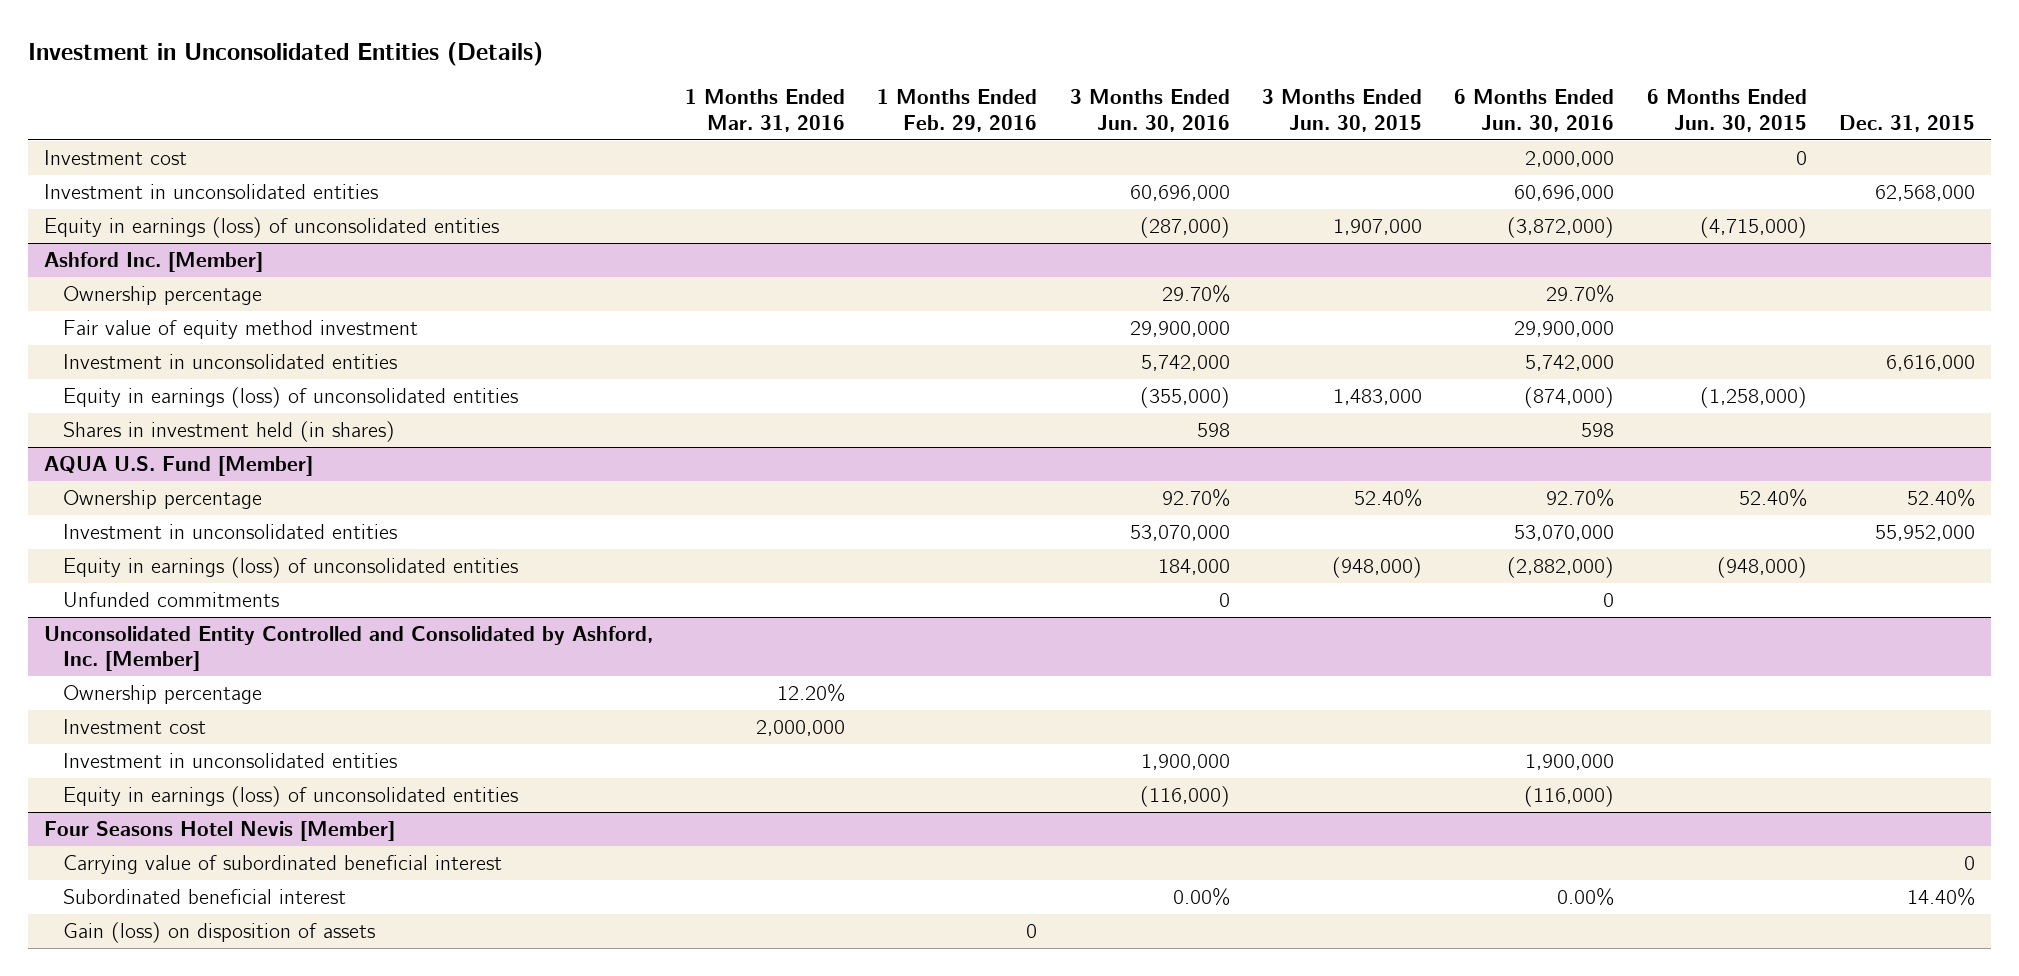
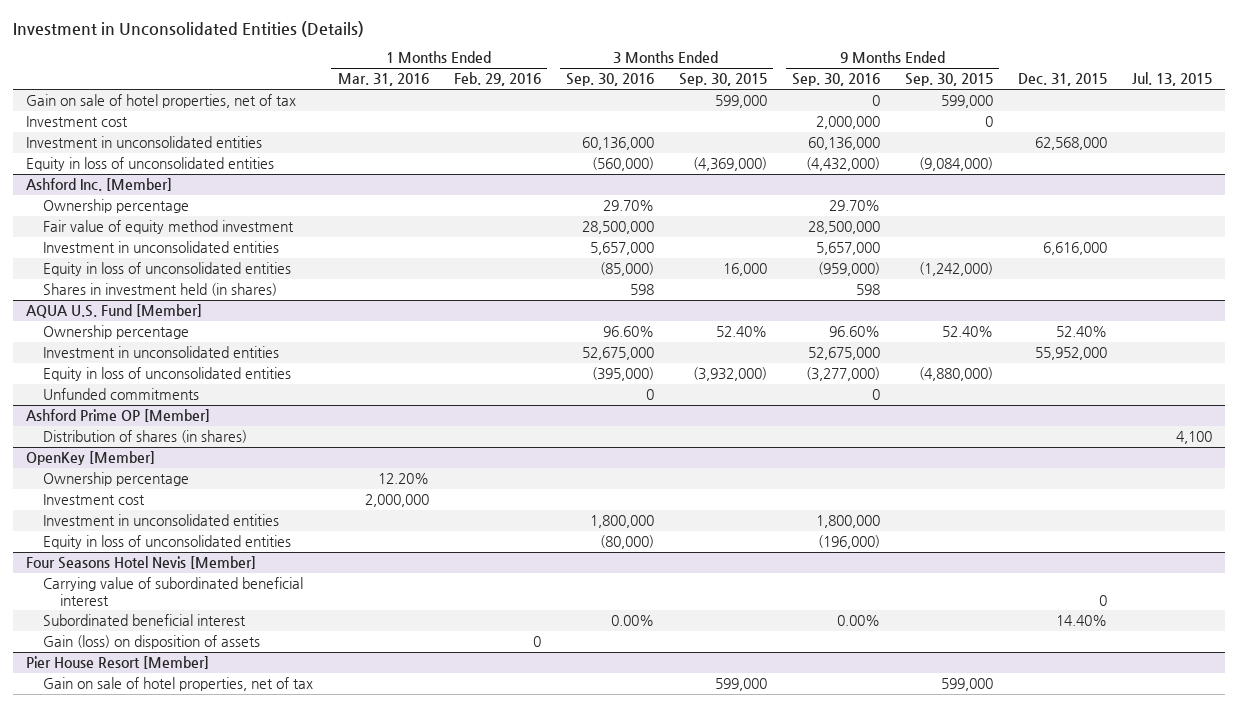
- | 1 Months Ended Mar. 31, 2016 | 1 Months Ended Feb. 29, 2016 | 3 Months Ended Jun. 30, 2016 | 3 Months Ended Jun. 30, 2015 | 6 Months Ended Jun. 30, 2016 | 6 Months Ended Jun. 30, 2015 | Dec. 31, 2015
+ | 1 Months Ended Mar. 31, 2016 | 1 Months Ended Feb. 29, 2016 | 3 Months Ended Sep. 30, 2016 | 3 Months Ended Sep. 30, 2015 | 9 Months Ended Sep. 30, 2016 | 9 Months Ended Sep. 30, 2015 | Dec. 31, 2015 | Jul. 13, 2015
+ Gain on sale of hotel properties, net of tax | | | | 599,000 | 0 | 599,000 | |
- Equity in earnings (loss) of unconsolidated entities | | | (287,000) | 1,907,000 | (3,872,000) | (4,715,000) |
+ Equity in loss of unconsolidated entities | | | (560,000) | (4,369,000) | (4,432,000) | (9,084,000) | |
@ Ashford Inc. [Member]
- Equity in earnings (loss) of unconsolidated entities | | | (355,000) | 1,483,000 | (874,000) | (1,258,000) |
+ Equity in loss of unconsolidated entities | | | (85,000) | 16,000 | (959,000) | (1,242,000) | |
@ AQUA U.S. Fund [Member]
- Equity in earnings (loss) of unconsolidated entities | | | 184,000 | (948,000) | (2,882,000) | (948,000) |
+ Equity in loss of unconsolidated entities | | | (395,000) | (3,932,000) | (3,277,000) | (4,880,000) | |
- Unconsolidated Entity Controlled and Consolidated by Ashford, Inc. [Member]
+ Ashford Prime OP [Member]
+ Distribution of shares (in shares) | | | | | | | | 4,100
+ OpenKey [Member]
- Equity in earnings (loss) of unconsolidated entities | | | (116,000) | | (116,000) | |
+ Equity in loss of unconsolidated entities | | | (80,000) | | (196,000) | | |
+ Pier House Resort [Member]
+ Gain on sale of hotel properties, net of tax | | | | 599,000 | | 599,000 | |

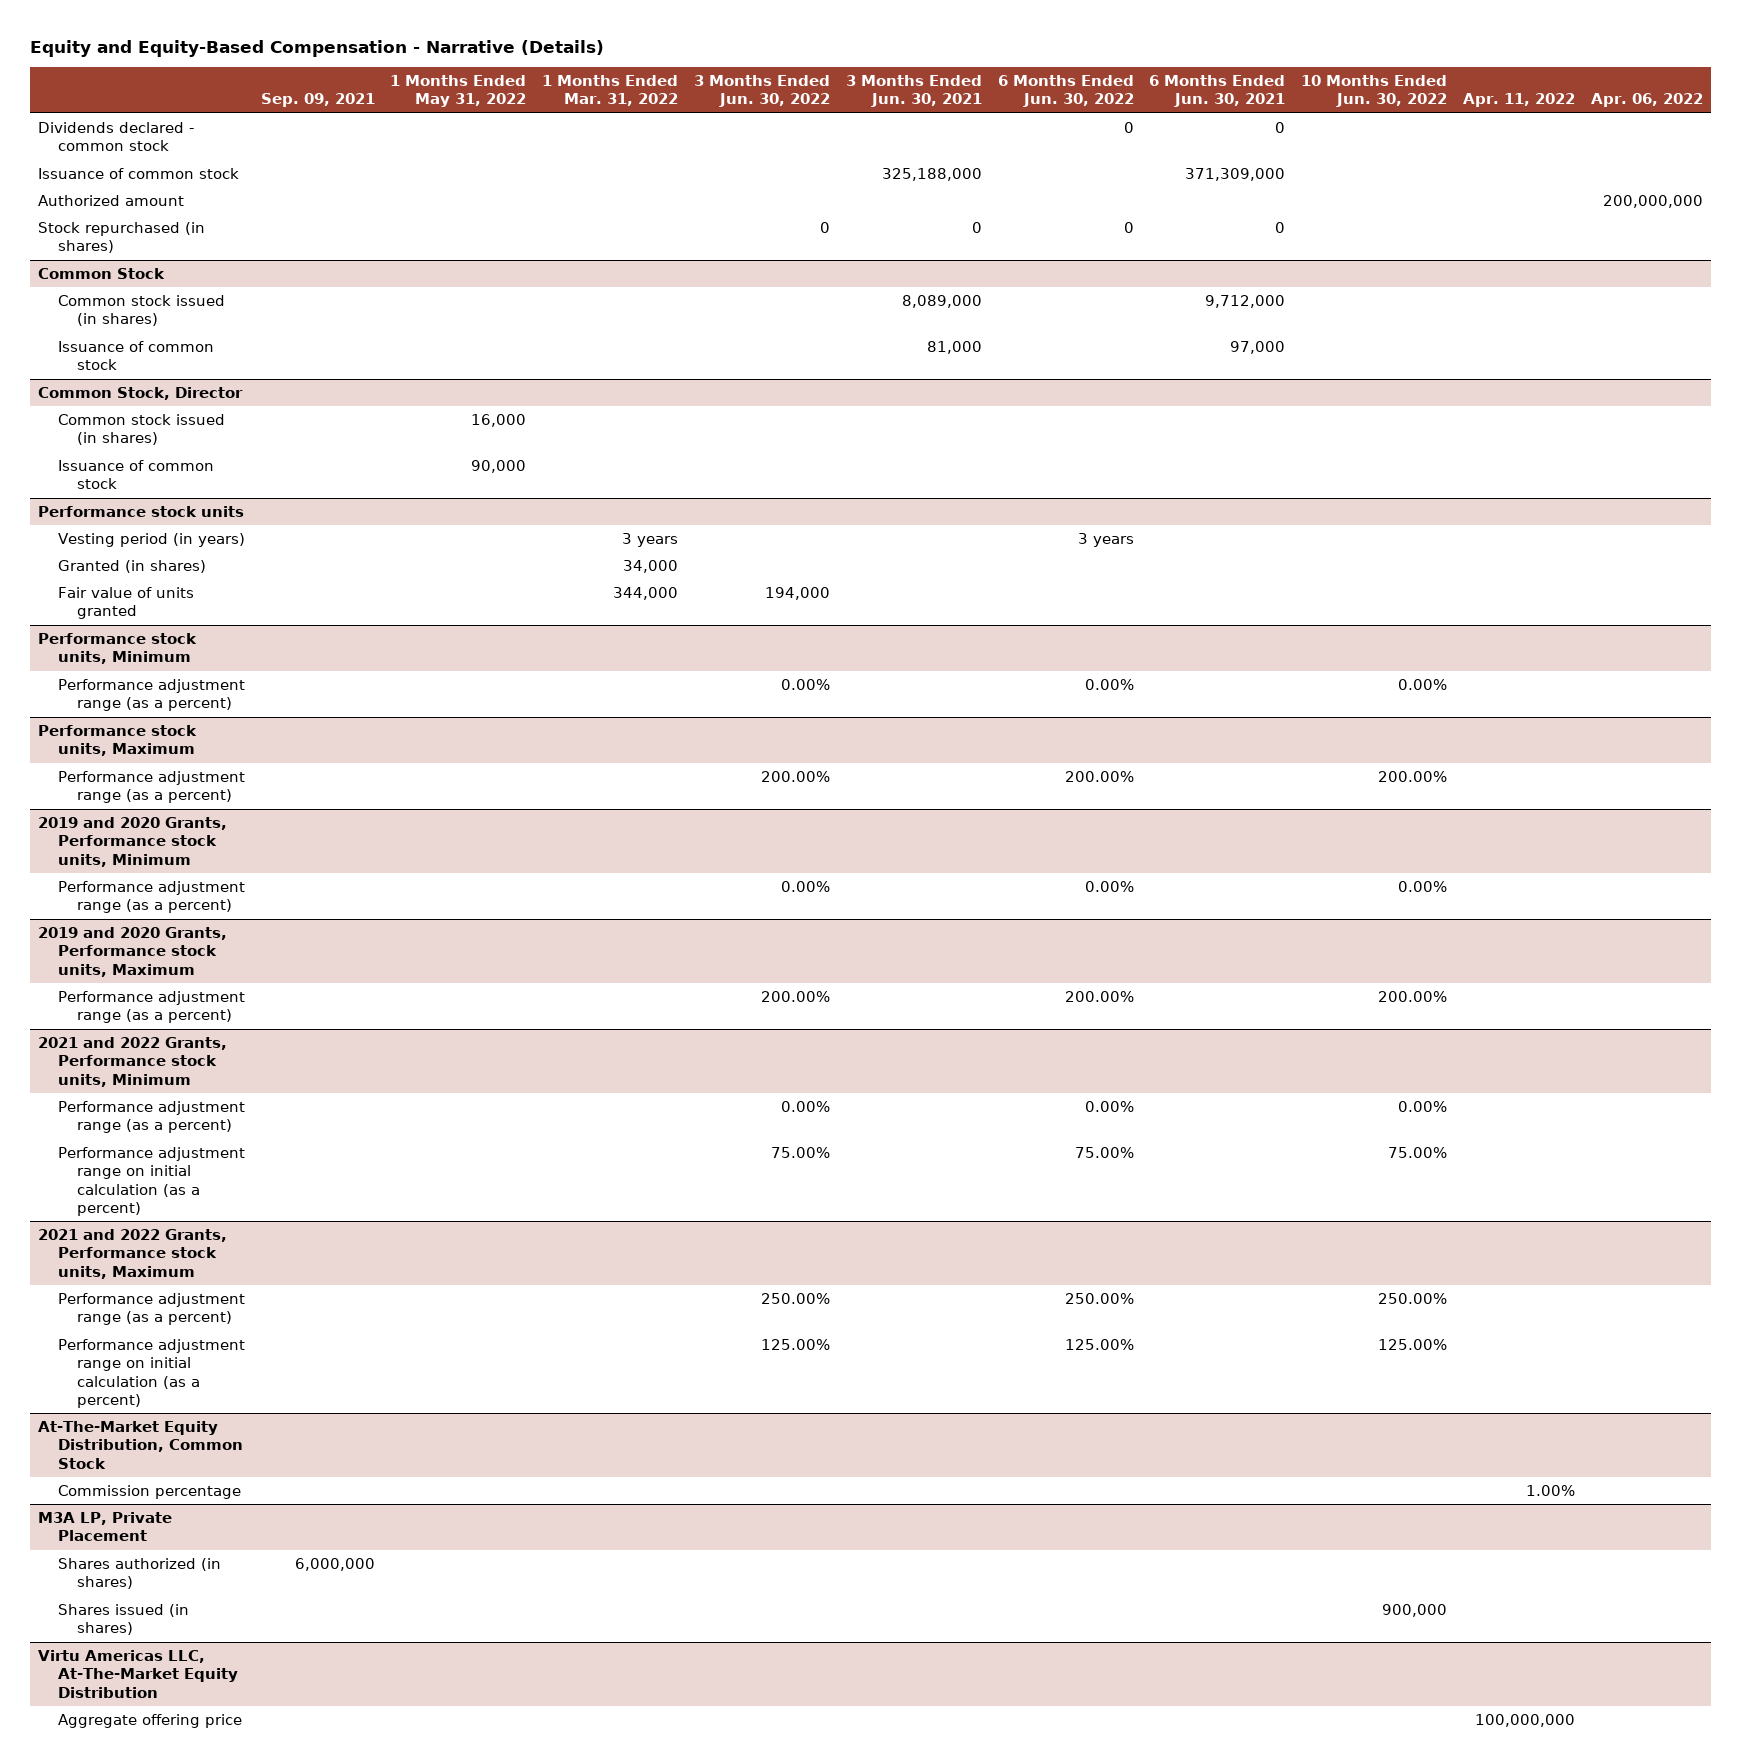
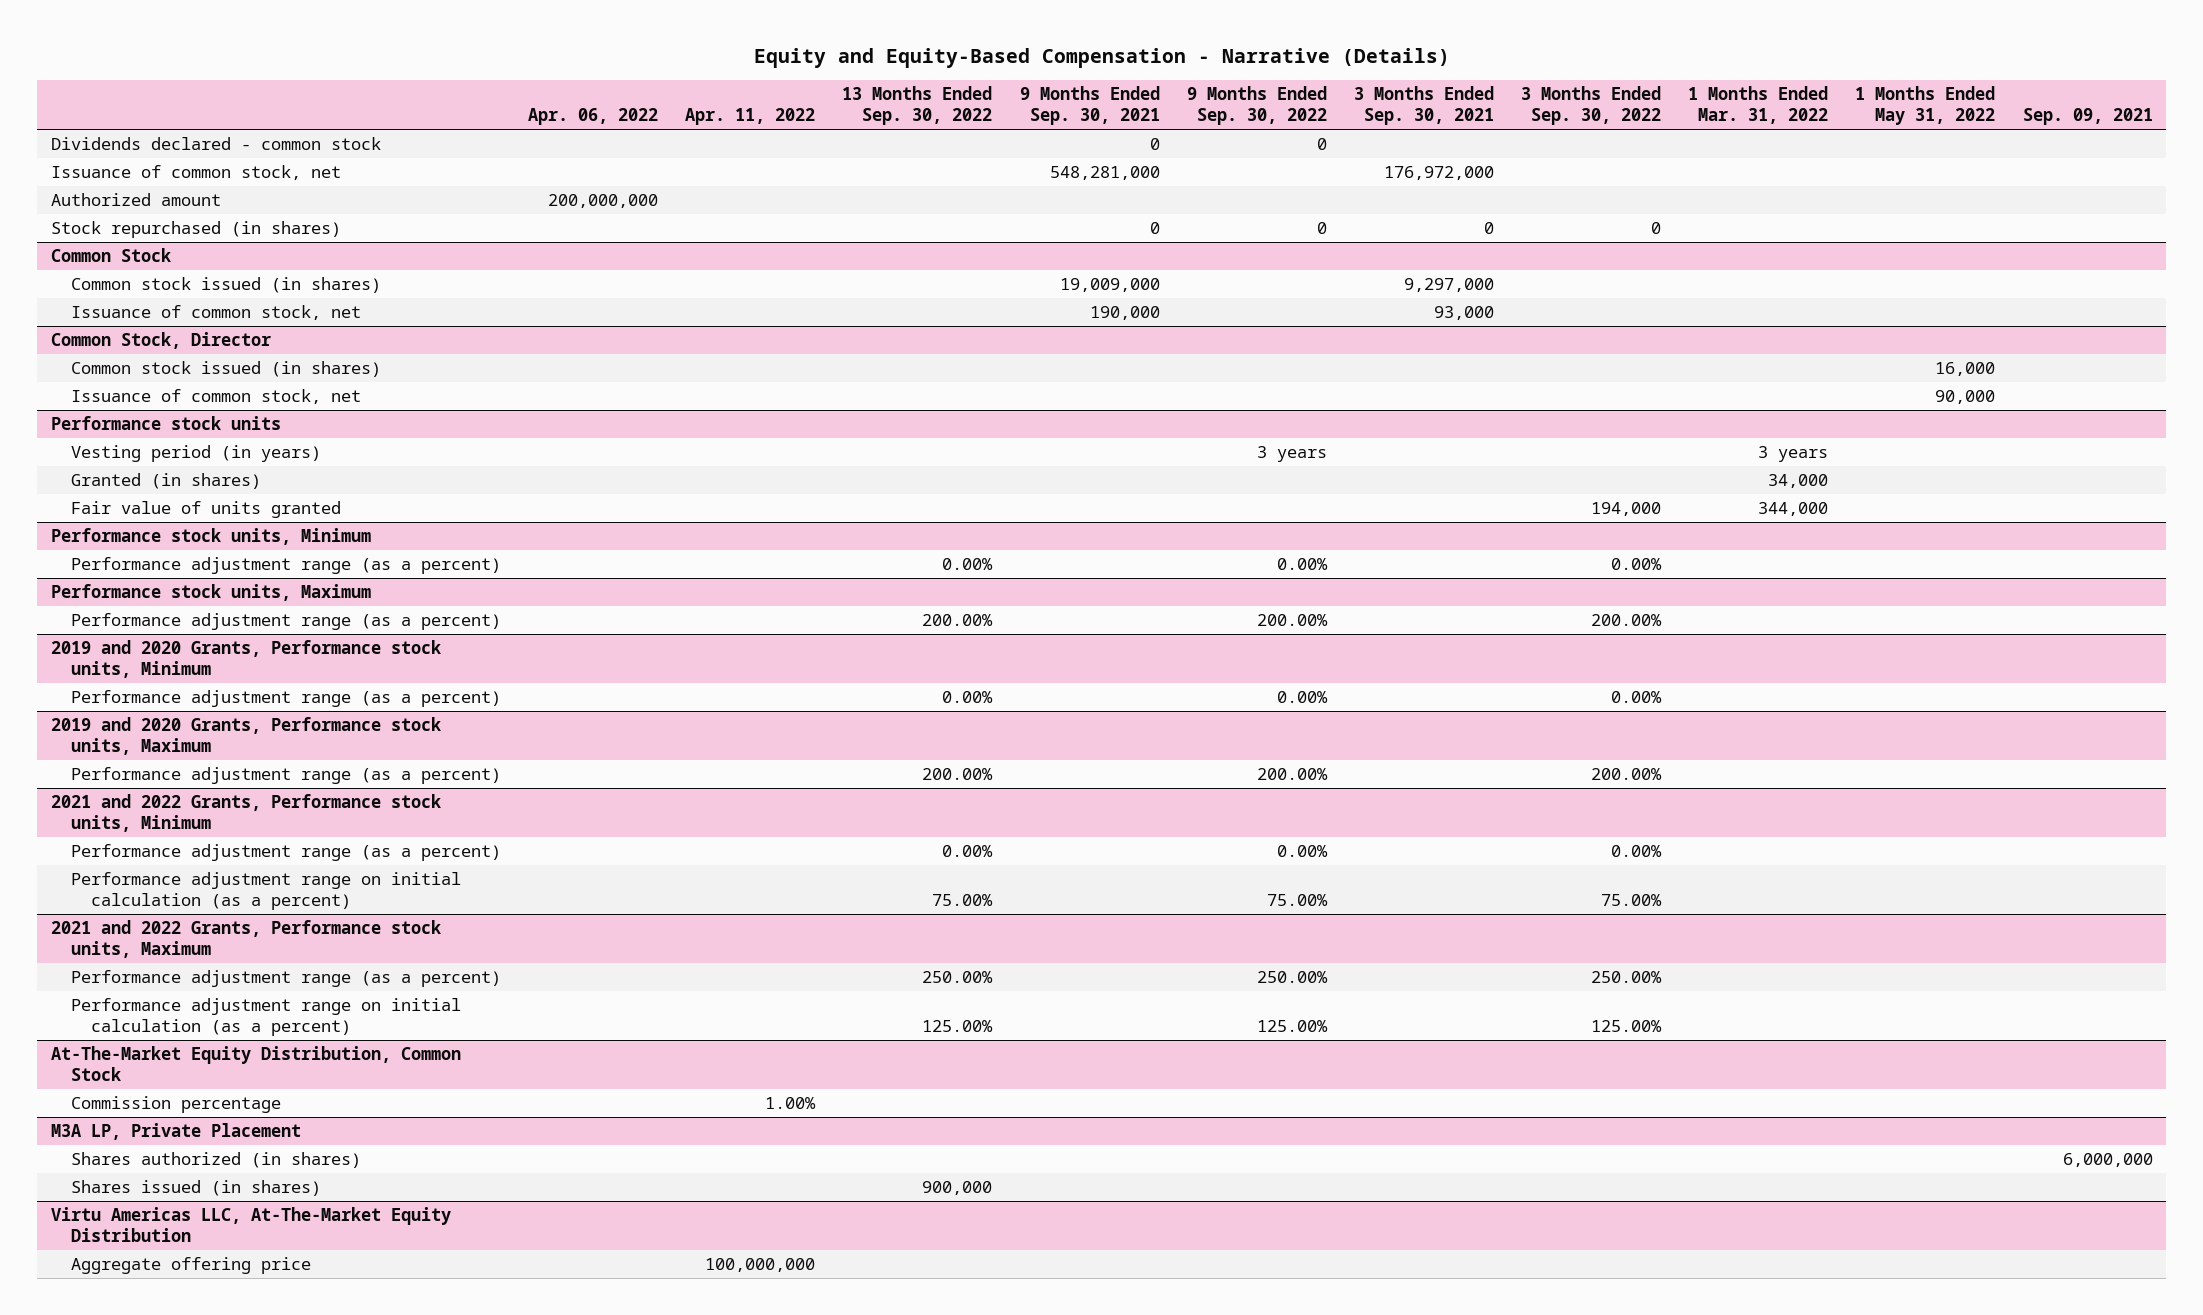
- | Sep. 09, 2021 | 1 Months Ended May 31, 2022 | 1 Months Ended Mar. 31, 2022 | 3 Months Ended Jun. 30, 2022 | 3 Months Ended Jun. 30, 2021 | 6 Months Ended Jun. 30, 2022 | 6 Months Ended Jun. 30, 2021 | 10 Months Ended Jun. 30, 2022 | Apr. 11, 2022 | Apr. 06, 2022
+ | Apr. 06, 2022 | Apr. 11, 2022 | 13 Months Ended Sep. 30, 2022 | 9 Months Ended Sep. 30, 2021 | 9 Months Ended Sep. 30, 2022 | 3 Months Ended Sep. 30, 2021 | 3 Months Ended Sep. 30, 2022 | 1 Months Ended Mar. 31, 2022 | 1 Months Ended May 31, 2022 | Sep. 09, 2021
- Issuance of common stock | | | | | 325,188,000 | | 371,309,000 | | |
+ Issuance of common stock, net | | | | 548,281,000 | | 176,972,000 | | | |
@ Common Stock
- Issuance of common stock | | | | | 81,000 | | 97,000 | | |
+ Issuance of common stock, net | | | | 190,000 | | 93,000 | | | |
@ Common Stock, Director
- Issuance of common stock | | 90,000 | | | | | | | |
+ Issuance of common stock, net | | | | | | | | | 90,000 |

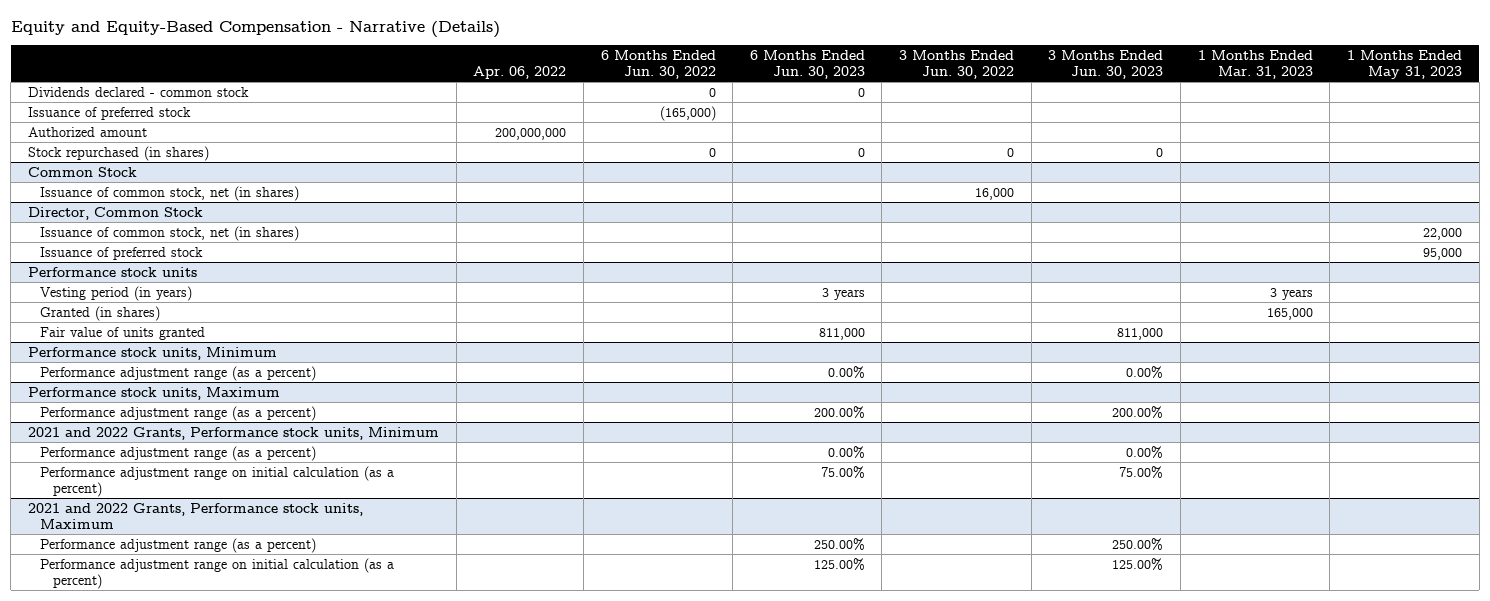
- | Apr. 06, 2022 | Apr. 11, 2022 | 13 Months Ended Sep. 30, 2022 | 9 Months Ended Sep. 30, 2021 | 9 Months Ended Sep. 30, 2022 | 3 Months Ended Sep. 30, 2021 | 3 Months Ended Sep. 30, 2022 | 1 Months Ended Mar. 31, 2022 | 1 Months Ended May 31, 2022 | Sep. 09, 2021
+ | Apr. 06, 2022 | 6 Months Ended Jun. 30, 2022 | 6 Months Ended Jun. 30, 2023 | 3 Months Ended Jun. 30, 2022 | 3 Months Ended Jun. 30, 2023 | 1 Months Ended Mar. 31, 2023 | 1 Months Ended May 31, 2023
- Issuance of common stock, net | | | | 548,281,000 | | 176,972,000 | | | |
+ Issuance of preferred stock | | (165,000) | | | | |
@ Common Stock
- Common stock issued (in shares) | | | | 19,009,000 | | 9,297,000 | | | |
- Issuance of common stock, net | | | | 190,000 | | 93,000 | | | |
- Common Stock, Director
- Common stock issued (in shares) | | | | | | | | | 16,000 |
- Issuance of common stock, net | | | | | | | | | 90,000 |
@ Common Stock
+ Issuance of common stock, net (in shares) | | | | 16,000 | | |
+ Director, Common Stock
+ Issuance of common stock, net (in shares) | | | | | | | 22,000
+ Issuance of preferred stock | | | | | | | 95,000
- 2019 and 2020 Grants, Performance stock units, Minimum
- Performance adjustment range (as a percent) | | | 0.00% | | 0.00% | | 0.00% | | |
- 2019 and 2020 Grants, Performance stock units, Maximum
- Performance adjustment range (as a percent) | | | 200.00% | | 200.00% | | 200.00% | | |
- At-The-Market Equity Distribution, Common Stock
- Commission percentage | | 1.00% | | | | | | | |
- M3A LP, Private Placement
- Shares authorized (in shares) | | | | | | | | | | 6,000,000
- Shares issued (in shares) | | | 900,000 | | | | | | |
- Virtu Americas LLC, At-The-Market Equity Distribution
- Aggregate offering price | | 100,000,000 | | | | | | | |

